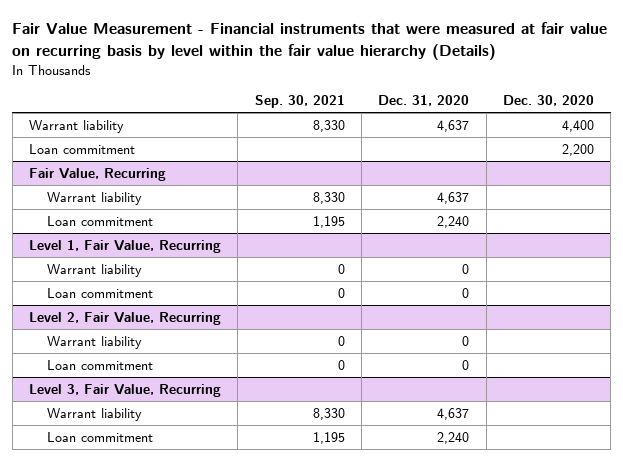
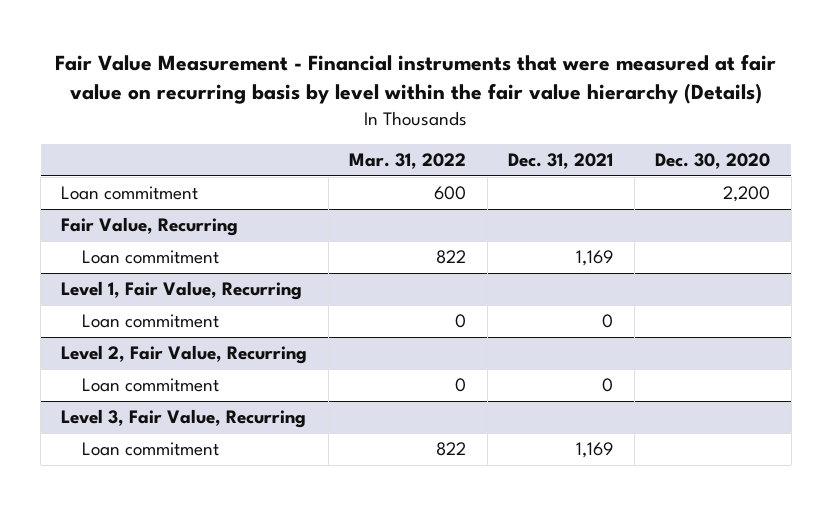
- | Sep. 30, 2021 | Dec. 31, 2020 | Dec. 30, 2020
+ | Mar. 31, 2022 | Dec. 31, 2021 | Dec. 30, 2020
- Warrant liability | 8,330 | 4,637 | 4,400
@ Fair Value, Recurring
- Warrant liability | 8,330 | 4,637 |
@ Level 1, Fair Value, Recurring
- Warrant liability | 0 | 0 |
@ Level 2, Fair Value, Recurring
- Warrant liability | 0 | 0 |
@ Level 3, Fair Value, Recurring
- Warrant liability | 8,330 | 4,637 |

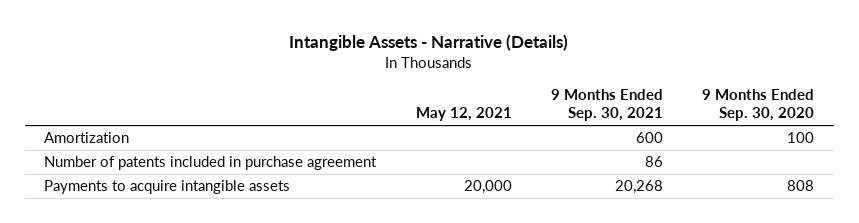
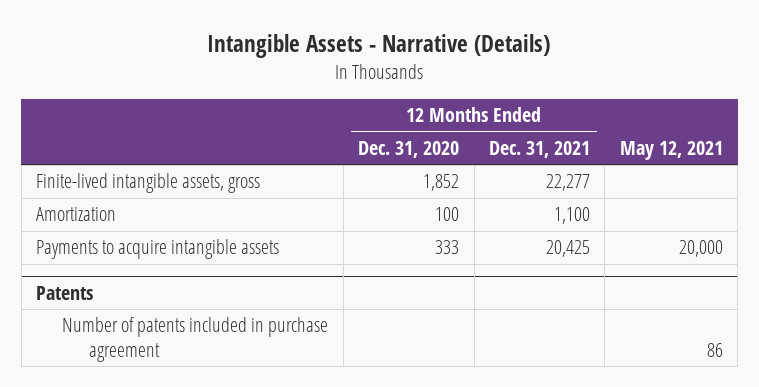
- | May 12, 2021 | 9 Months Ended Sep. 30, 2021 | 9 Months Ended Sep. 30, 2020
+ | 12 Months Ended Dec. 31, 2020 | 12 Months Ended Dec. 31, 2021 | May 12, 2021
+ Finite-lived intangible assets, gross | 1,852 | 22,277 |
- Number of patents included in purchase agreement | | 86 |
+ Patents
+ Number of patents included in purchase agreement | | | 86

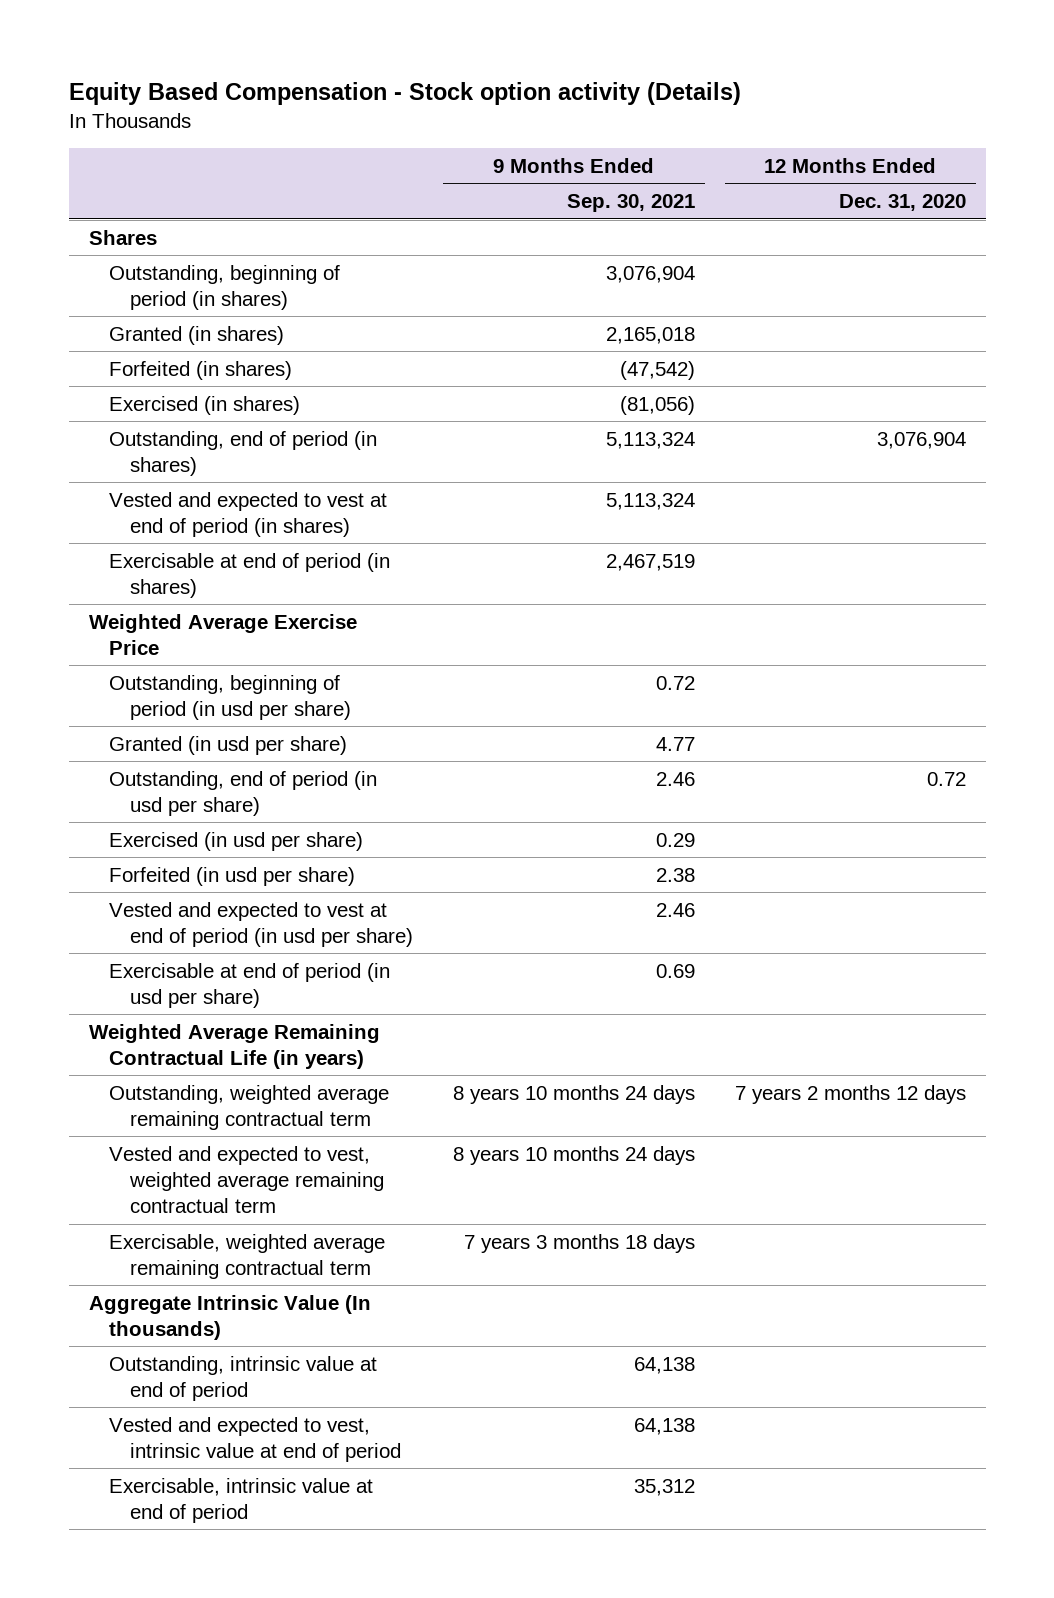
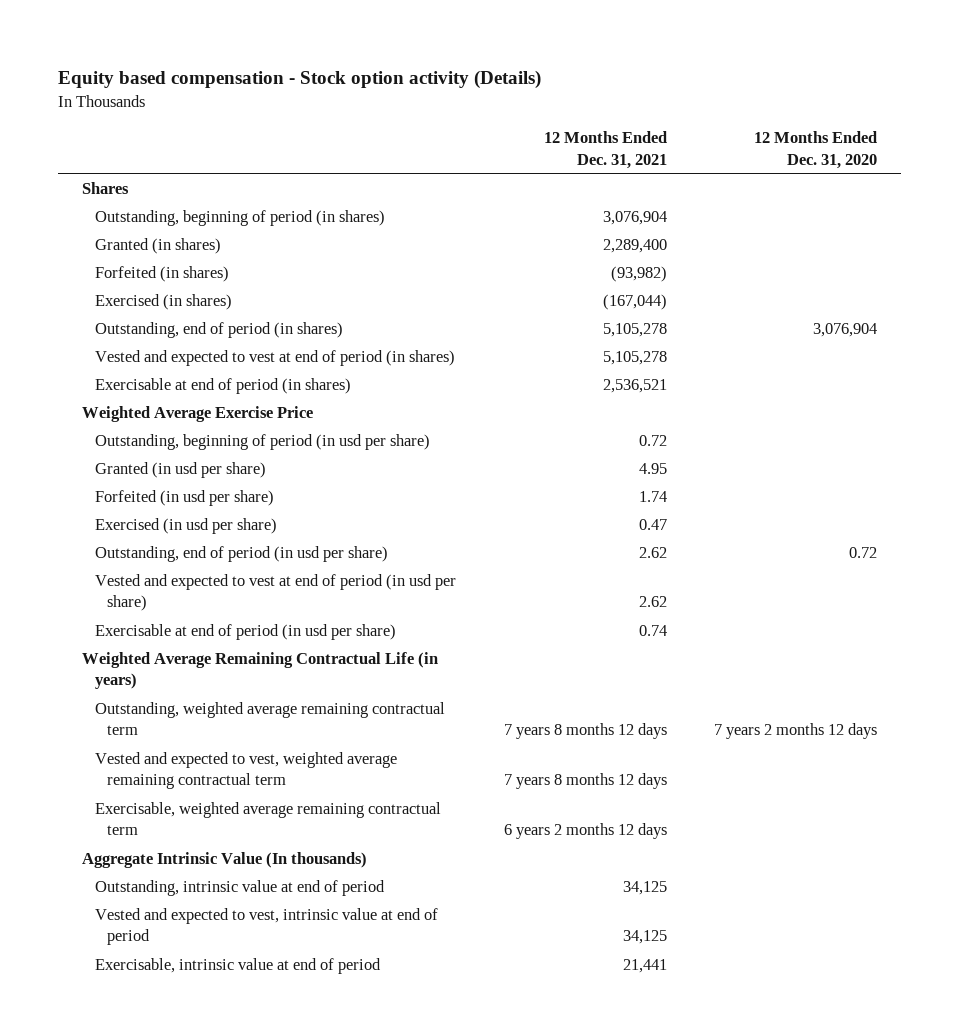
- Equity Based Compensation - Stock option activity (Details)
+ Equity based compensation - Stock option activity (Details)
- | 9 Months Ended Sep. 30, 2021 | 12 Months Ended Dec. 31, 2020
+ | 12 Months Ended Dec. 31, 2021 | 12 Months Ended Dec. 31, 2020
moved down: Exercised (in usd per share) | 0.47 |
moved down: Outstanding, end of period (in usd per share) | 2.62 | 0.72

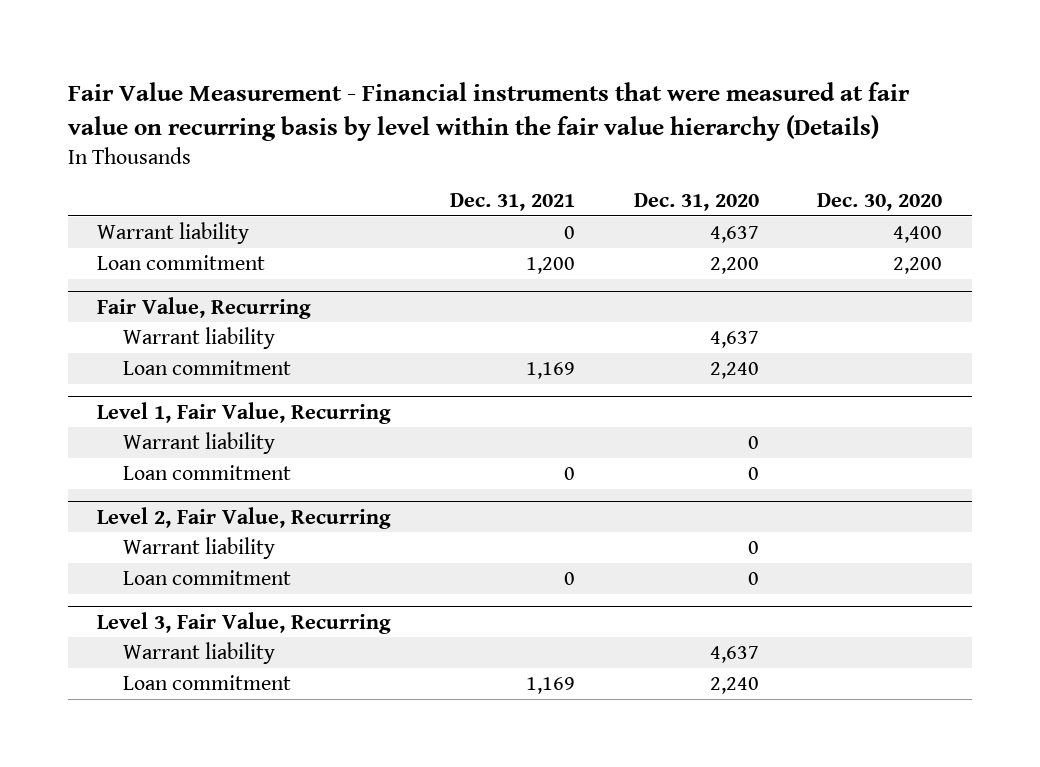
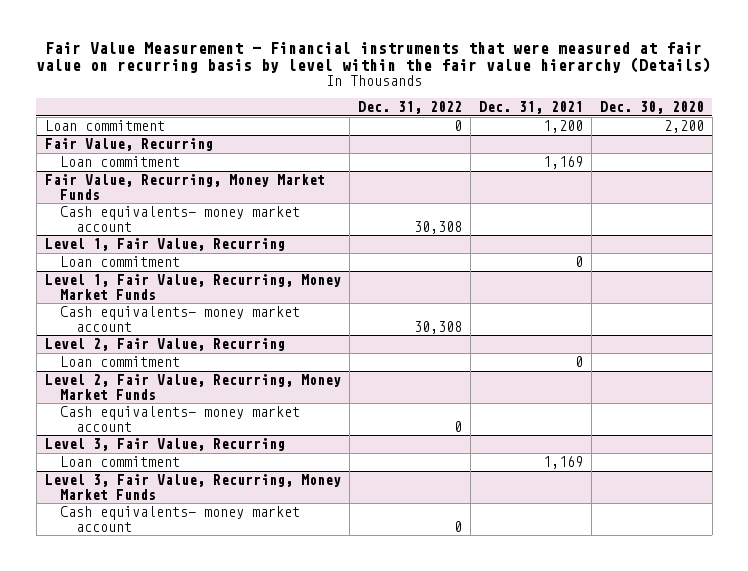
- | Dec. 31, 2021 | Dec. 31, 2020 | Dec. 30, 2020
+ | Dec. 31, 2022 | Dec. 31, 2021 | Dec. 30, 2020
- Warrant liability | 0 | 4,637 | 4,400
@ Fair Value, Recurring
- Warrant liability | | 4,637 |
+ Fair Value, Recurring, Money Market Funds
+ Cash equivalents- money market account | 30,308 | |
@ Level 1, Fair Value, Recurring
- Warrant liability | | 0 |
+ Level 1, Fair Value, Recurring, Money Market Funds
+ Cash equivalents- money market account | 30,308 | |
@ Level 2, Fair Value, Recurring
- Warrant liability | | 0 |
+ Level 2, Fair Value, Recurring, Money Market Funds
+ Cash equivalents- money market account | 0 | |
@ Level 3, Fair Value, Recurring
- Warrant liability | | 4,637 |
+ Level 3, Fair Value, Recurring, Money Market Funds
+ Cash equivalents- money market account | 0 | |

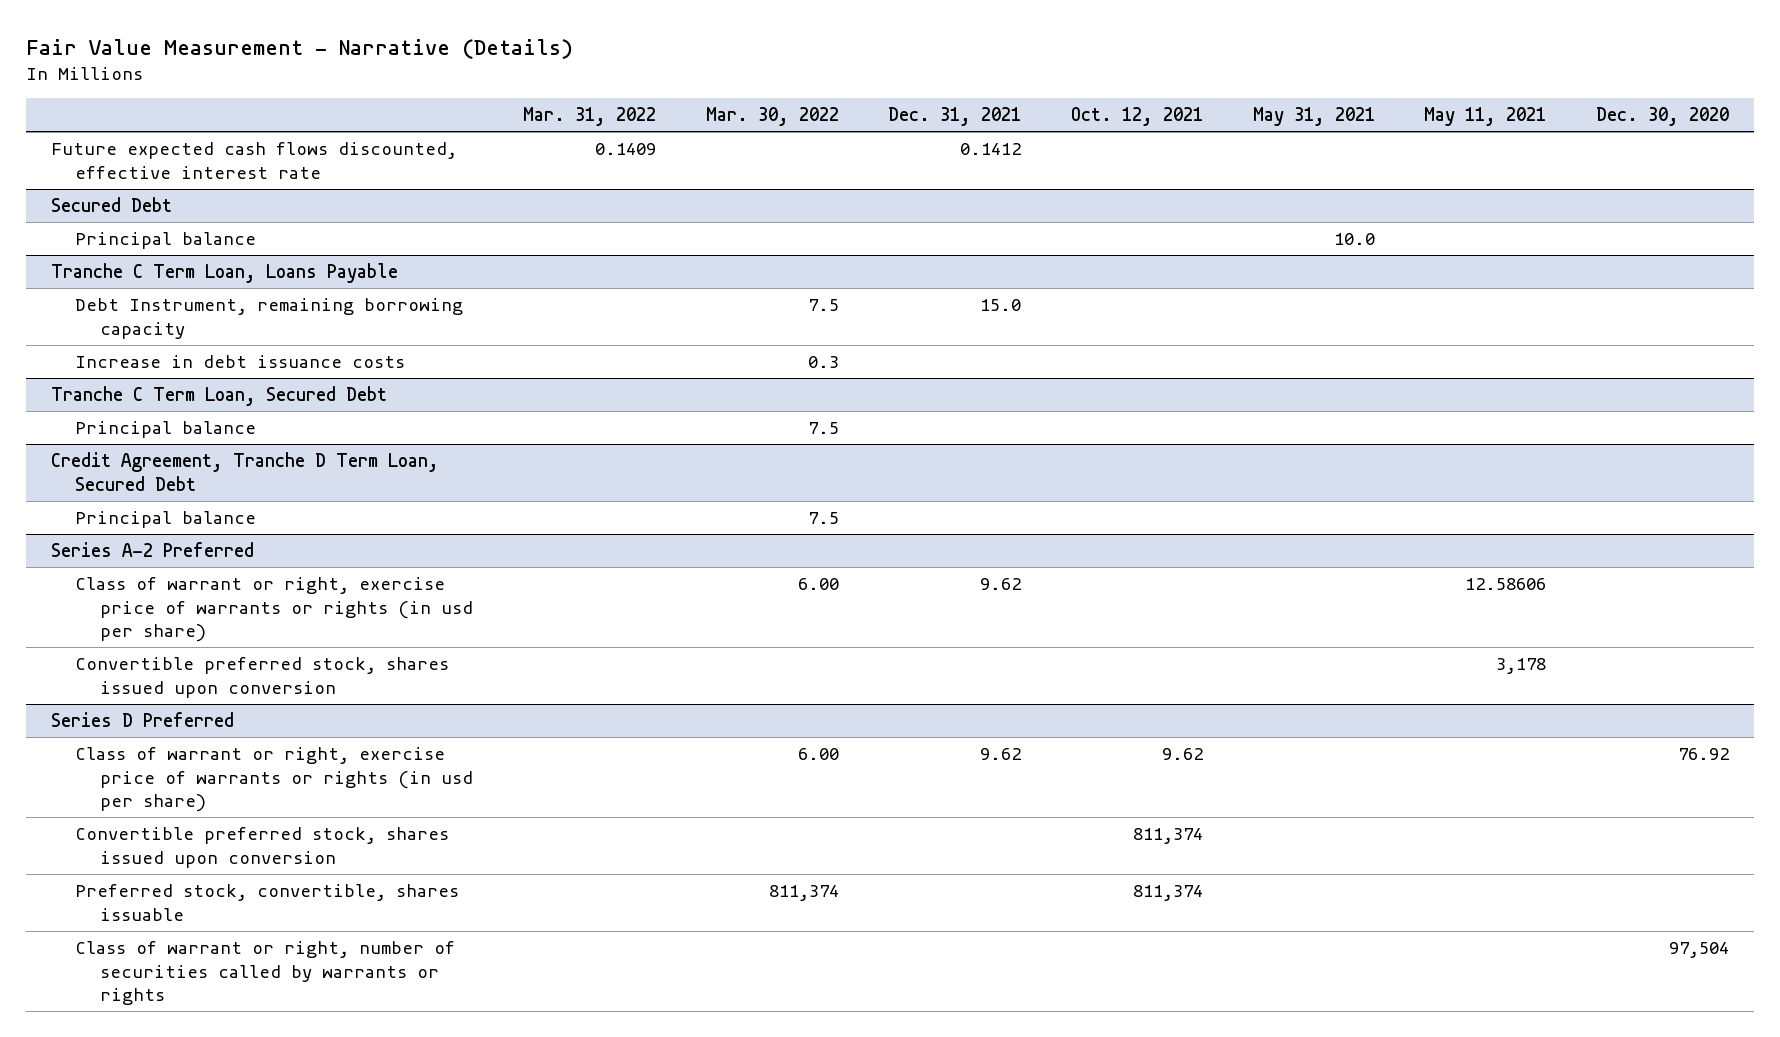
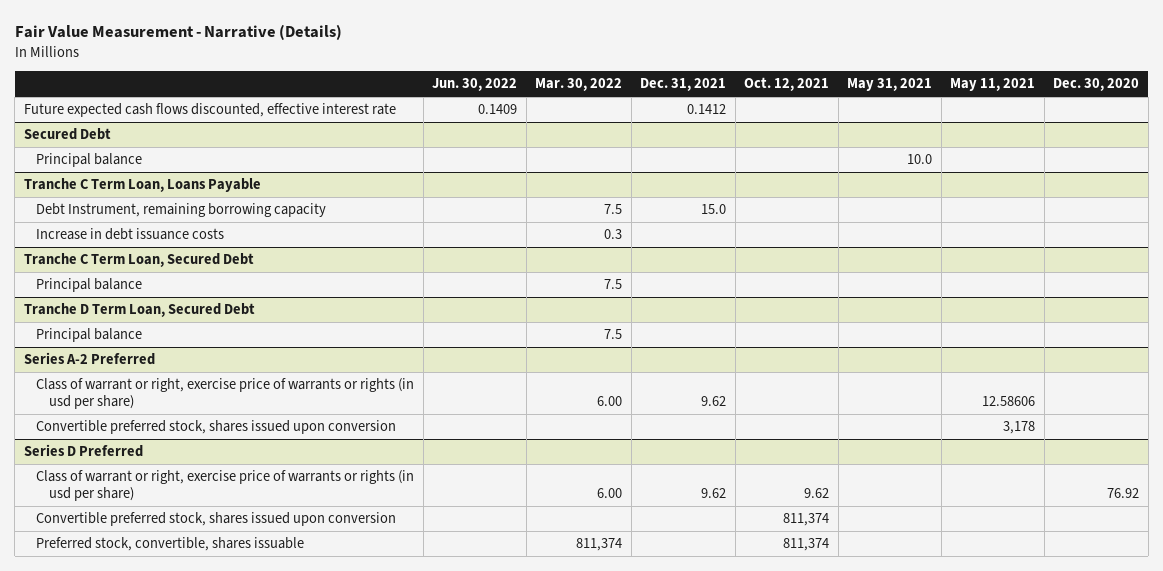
- | Mar. 31, 2022 | Mar. 30, 2022 | Dec. 31, 2021 | Oct. 12, 2021 | May 31, 2021 | May 11, 2021 | Dec. 30, 2020
+ | Jun. 30, 2022 | Mar. 30, 2022 | Dec. 31, 2021 | Oct. 12, 2021 | May 31, 2021 | May 11, 2021 | Dec. 30, 2020
- Credit Agreement, Tranche D Term Loan, Secured Debt
+ Tranche D Term Loan, Secured Debt
@ Series D Preferred
- Class of warrant or right, number of securities called by warrants or rights | | | | | | | 97,504

